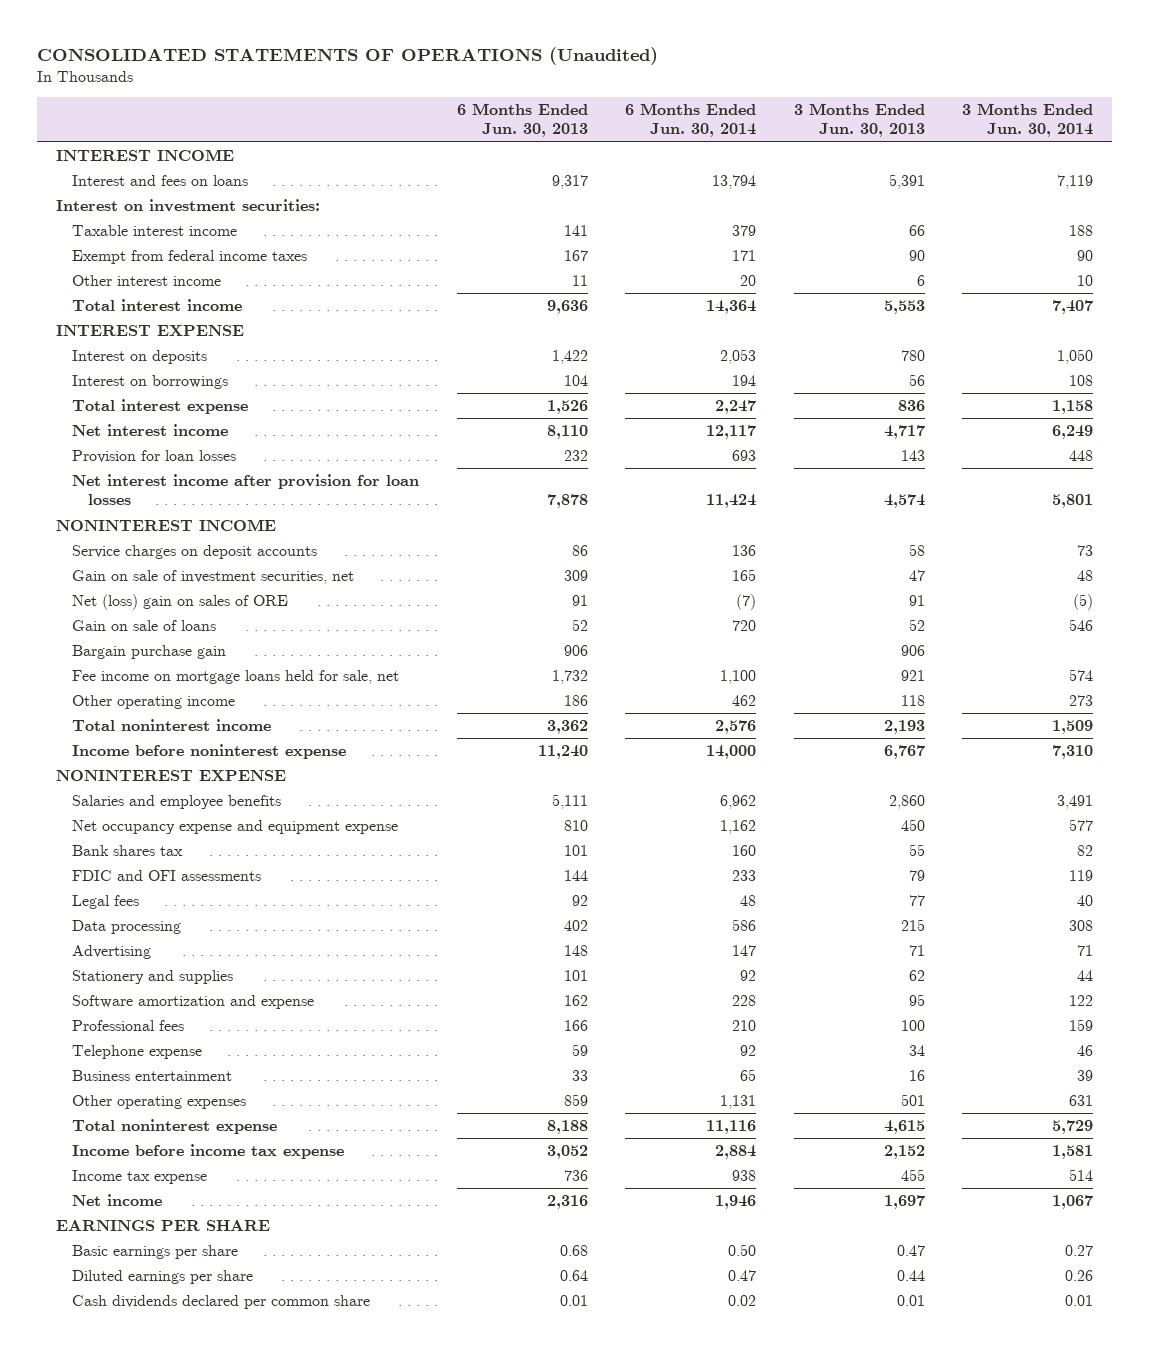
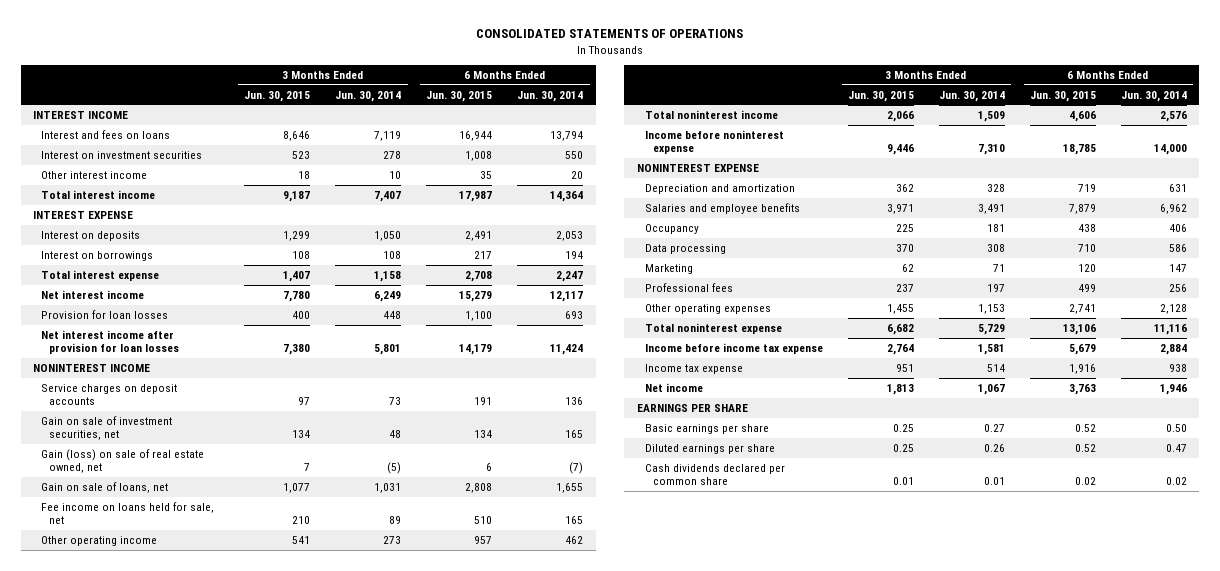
- CONSOLIDATED STATEMENTS OF OPERATIONS (Unaudited)
+ CONSOLIDATED STATEMENTS OF OPERATIONS
- | 6 Months Ended Jun. 30, 2013 | 6 Months Ended Jun. 30, 2014 | 3 Months Ended Jun. 30, 2013 | 3 Months Ended Jun. 30, 2014
+ | 3 Months Ended Jun. 30, 2015 | 3 Months Ended Jun. 30, 2014 | 6 Months Ended Jun. 30, 2015 | 6 Months Ended Jun. 30, 2014
- Interest on investment securities:
- Taxable interest income | 141 | 379 | 66 | 188
- Exempt from federal income taxes | 167 | 171 | 90 | 90
+ Interest on investment securities | 523 | 278 | 1,008 | 550
- Net (loss) gain on sales of ORE | 91 | (7) | 91 | (5)
- Gain on sale of loans | 52 | 720 | 52 | 546
- Bargain purchase gain | 906 | | 906 |
- Fee income on mortgage loans held for sale, net | 1,732 | 1,100 | 921 | 574
+ Gain (loss) on sale of real estate owned, net | 7 | (5) | 6 | (7)
+ Gain on sale of loans, net | 1,077 | 1,031 | 2,808 | 1,655
+ Fee income on loans held for sale, net | 210 | 89 | 510 | 165
+ Depreciation and amortization | 362 | 328 | 719 | 631
- Net occupancy expense and equipment expense | 810 | 1,162 | 450 | 577
- Bank shares tax | 101 | 160 | 55 | 82
- FDIC and OFI assessments | 144 | 233 | 79 | 119
- Legal fees | 92 | 48 | 77 | 40
+ Occupancy | 225 | 181 | 438 | 406
- Advertising | 148 | 147 | 71 | 71
- Stationery and supplies | 101 | 92 | 62 | 44
- Software amortization and expense | 162 | 228 | 95 | 122
- Professional fees | 166 | 210 | 100 | 159
- Telephone expense | 59 | 92 | 34 | 46
- Business entertainment | 33 | 65 | 16 | 39
- Other operating expenses | 859 | 1,131 | 501 | 631
+ Marketing | 62 | 71 | 120 | 147
+ Professional fees | 237 | 197 | 499 | 256
+ Other operating expenses | 1,455 | 1,153 | 2,741 | 2,128

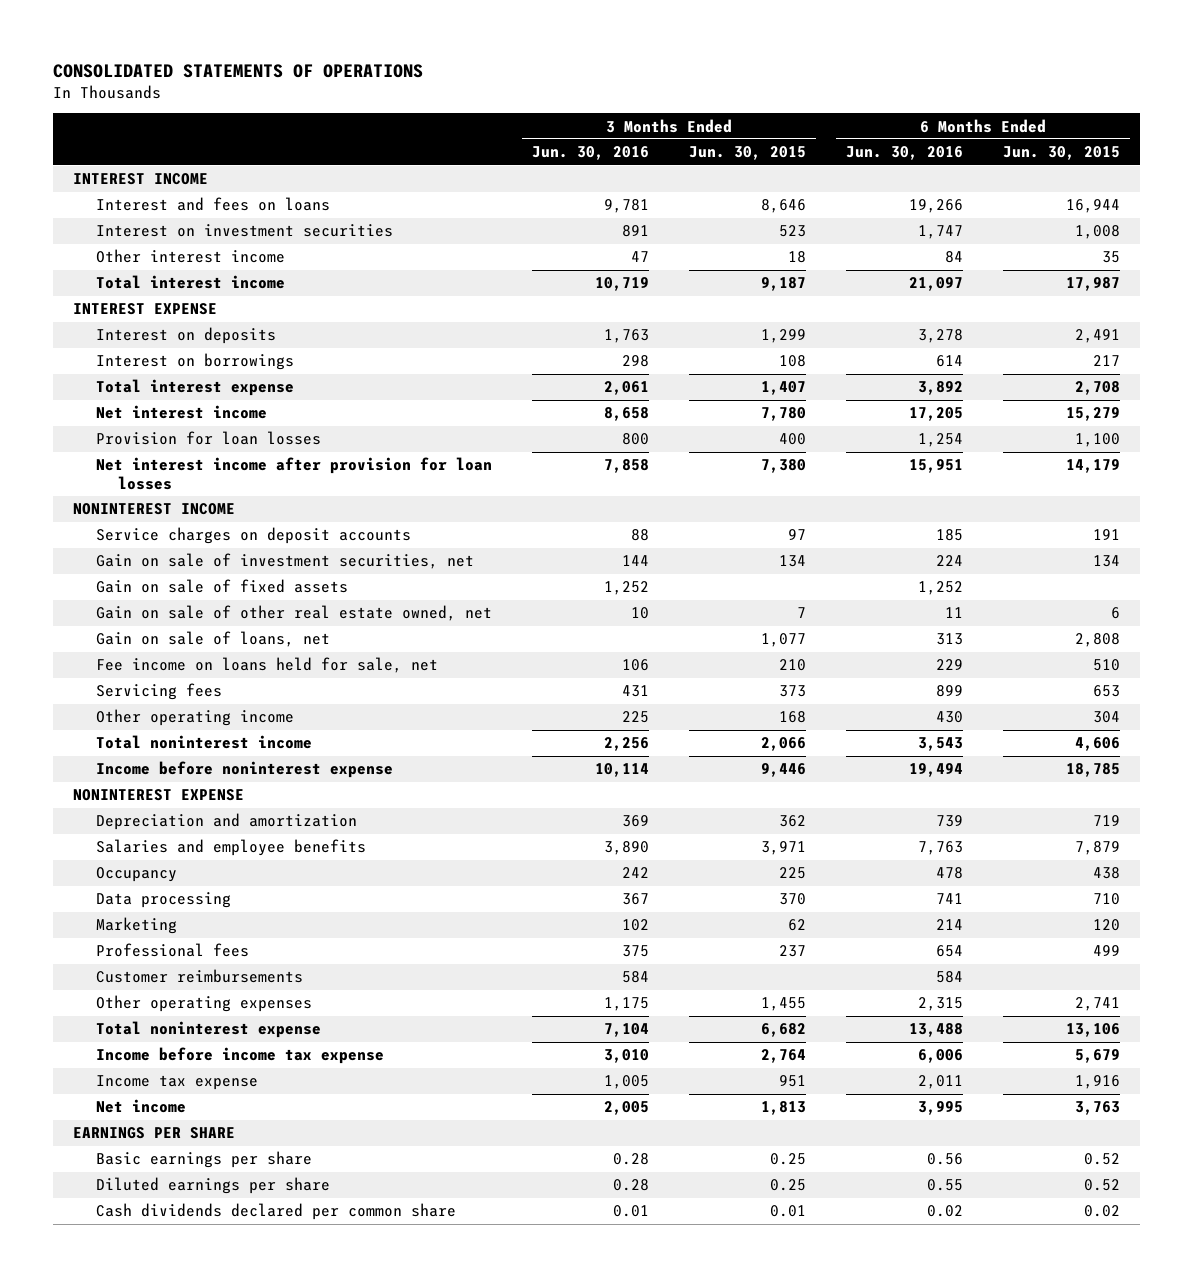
- | 3 Months Ended Jun. 30, 2015 | 3 Months Ended Jun. 30, 2014 | 6 Months Ended Jun. 30, 2015 | 6 Months Ended Jun. 30, 2014
+ | 3 Months Ended Jun. 30, 2016 | 3 Months Ended Jun. 30, 2015 | 6 Months Ended Jun. 30, 2016 | 6 Months Ended Jun. 30, 2015
- Gain (loss) on sale of real estate owned, net | 7 | (5) | 6 | (7)
+ Gain on sale of fixed assets | 1,252 | | 1,252 |
+ Gain on sale of other real estate owned, net | 10 | 7 | 11 | 6
- Other operating income | 541 | 273 | 957 | 462
+ Servicing fees | 431 | 373 | 899 | 653
+ Other operating income | 225 | 168 | 430 | 304
+ Customer reimbursements | 584 | | 584 |

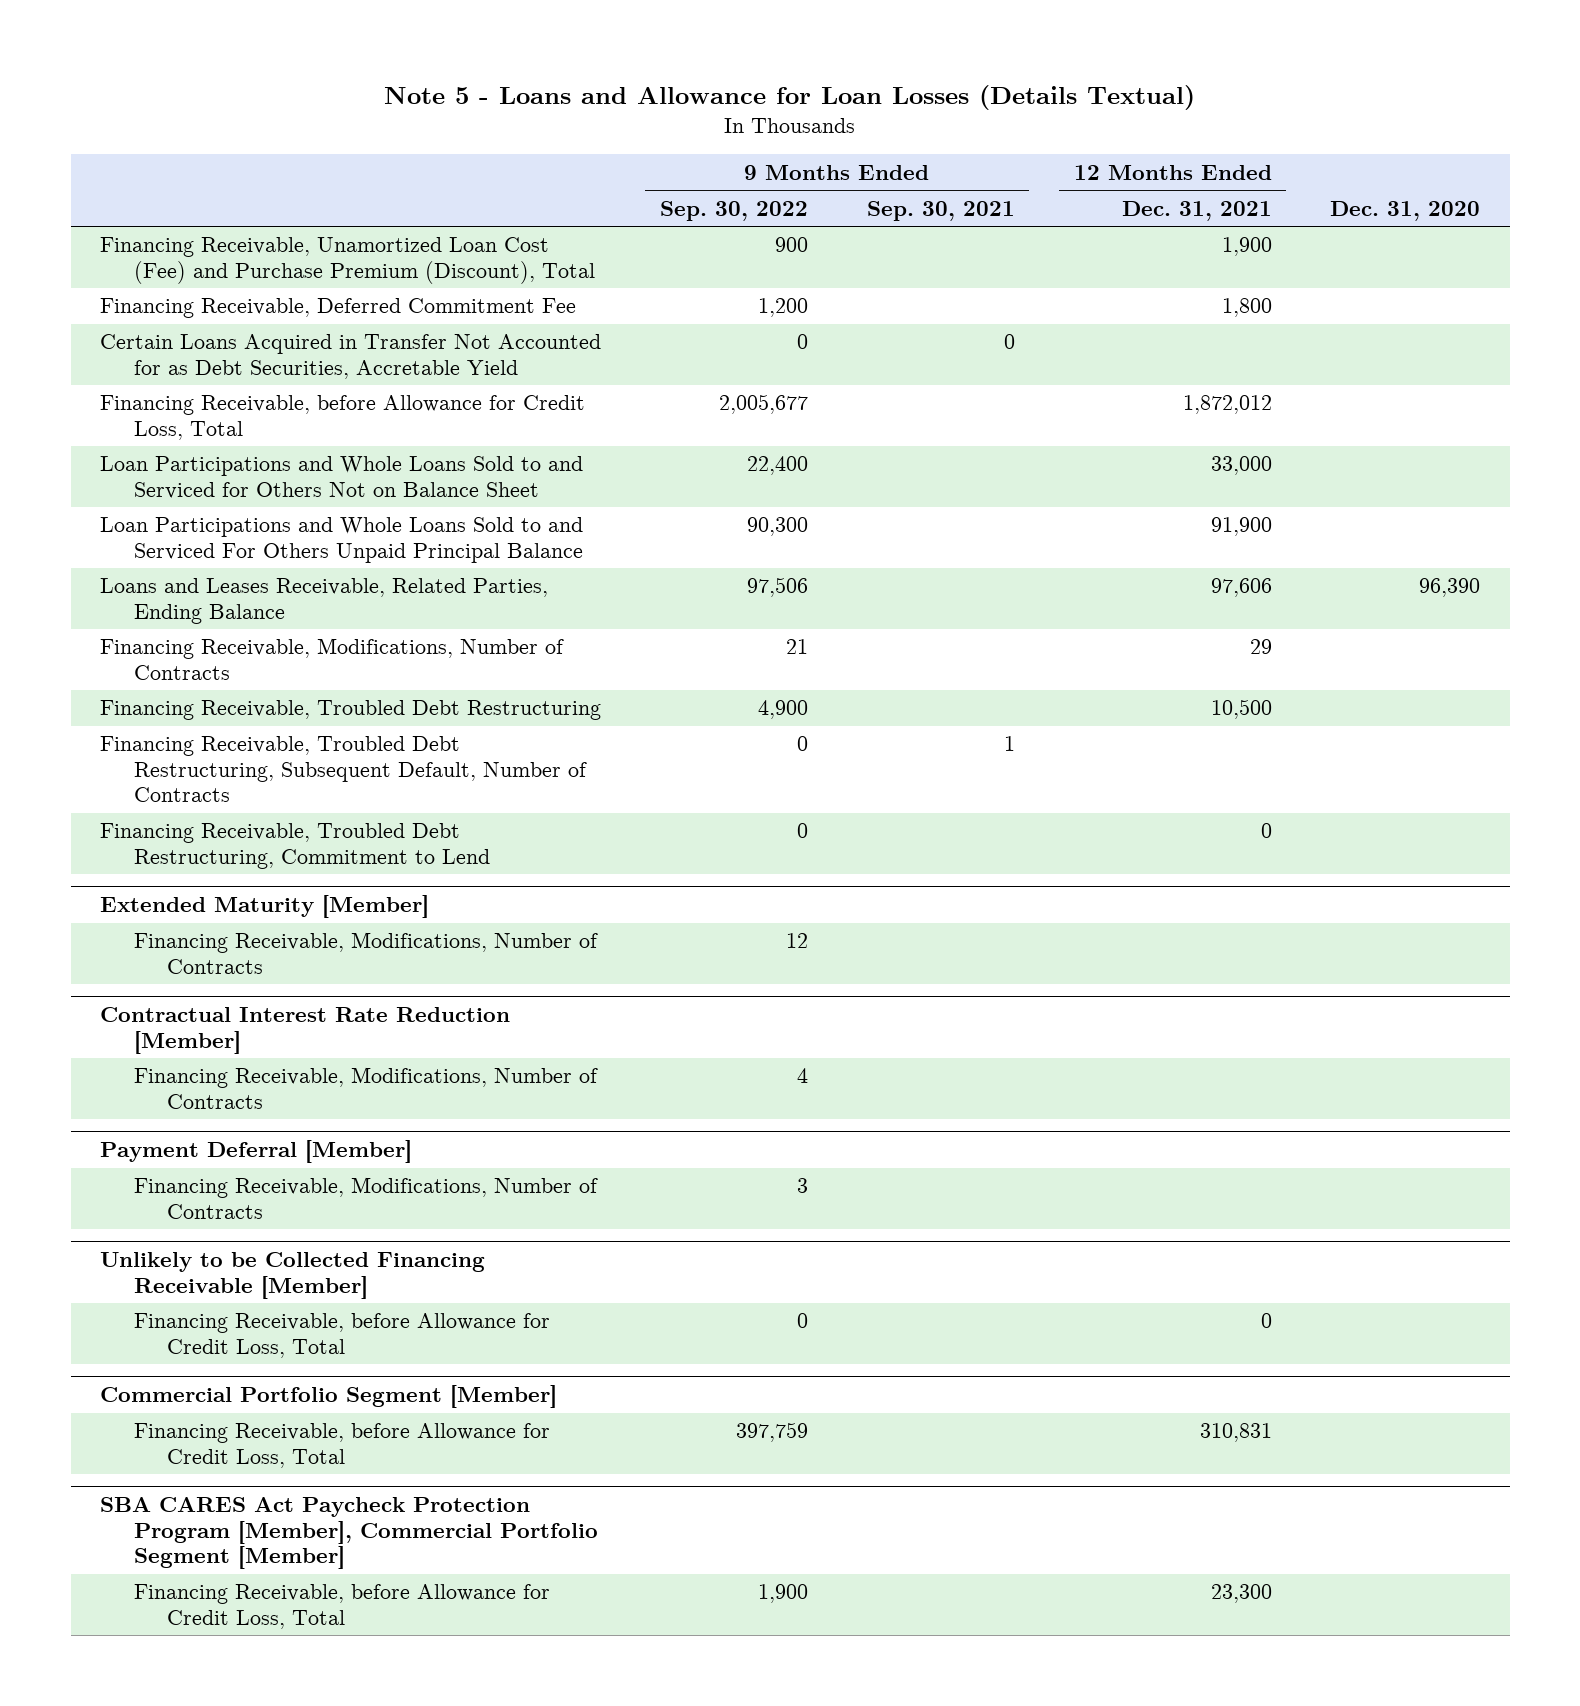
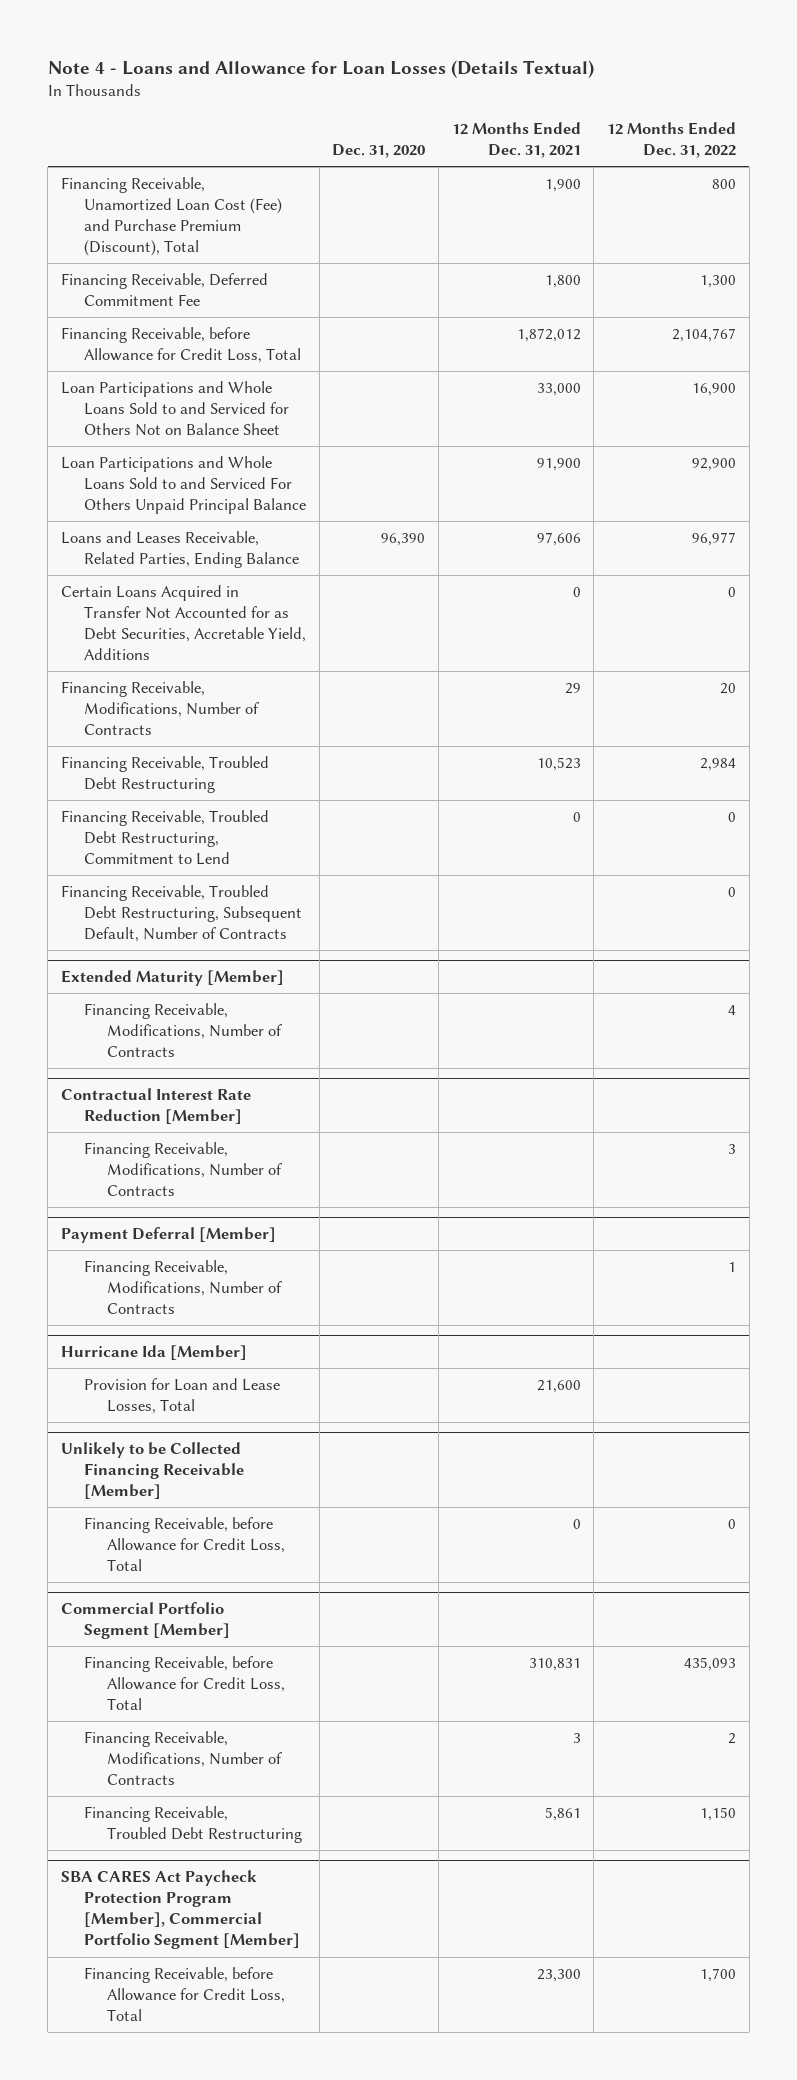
- Note 5 - Loans and Allowance for Loan Losses (Details Textual)
+ Note 4 - Loans and Allowance for Loan Losses (Details Textual)
- | 9 Months Ended Sep. 30, 2022 | 9 Months Ended Sep. 30, 2021 | 12 Months Ended Dec. 31, 2021 | Dec. 31, 2020
+ | Dec. 31, 2020 | 12 Months Ended Dec. 31, 2021 | 12 Months Ended Dec. 31, 2022
- Certain Loans Acquired in Transfer Not Accounted for as Debt Securities, Accretable Yield | 0 | 0 | |
+ Certain Loans Acquired in Transfer Not Accounted for as Debt Securities, Accretable Yield, Additions | | 0 | 0
- Financing Receivable, Troubled Debt Restructuring | 4,900 | | 10,500 |
+ Financing Receivable, Troubled Debt Restructuring | | 10,523 | 2,984
moved down: Financing Receivable, Troubled Debt Restructuring, Subsequent Default, Number of Contracts | | | 0
+ Hurricane Ida [Member]
+ Provision for Loan and Lease Losses, Total | | 21,600 |
@ Commercial Portfolio Segment [Member]
+ Financing Receivable, Modifications, Number of Contracts | | 3 | 2
+ Financing Receivable, Troubled Debt Restructuring | | 5,861 | 1,150

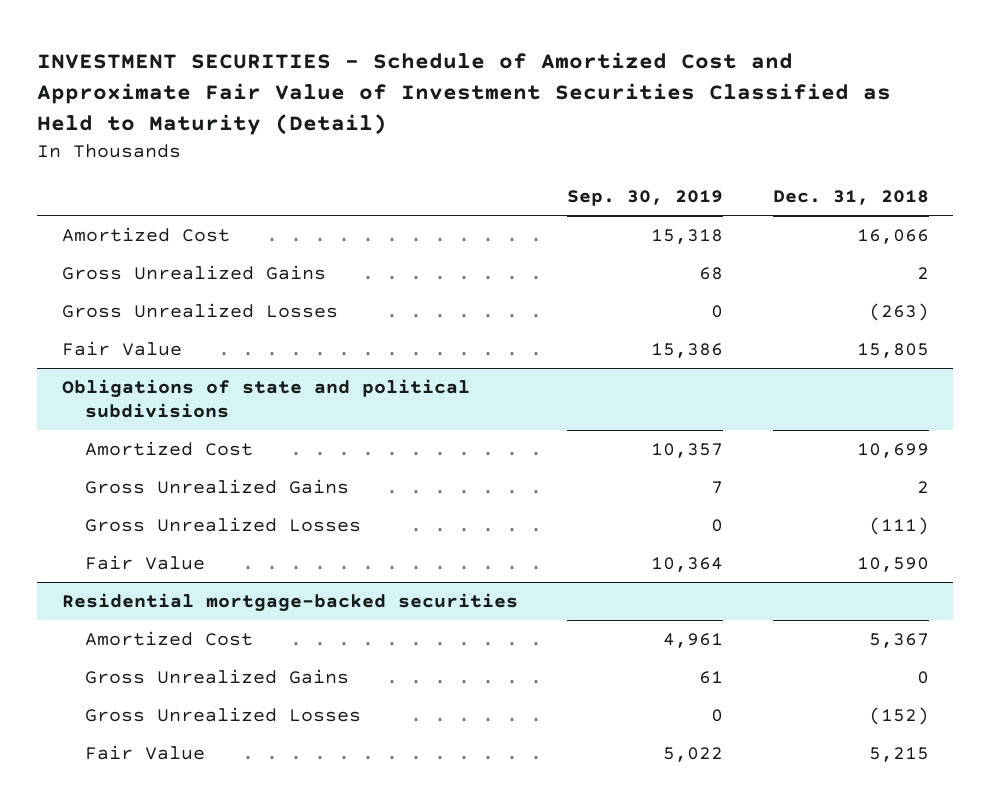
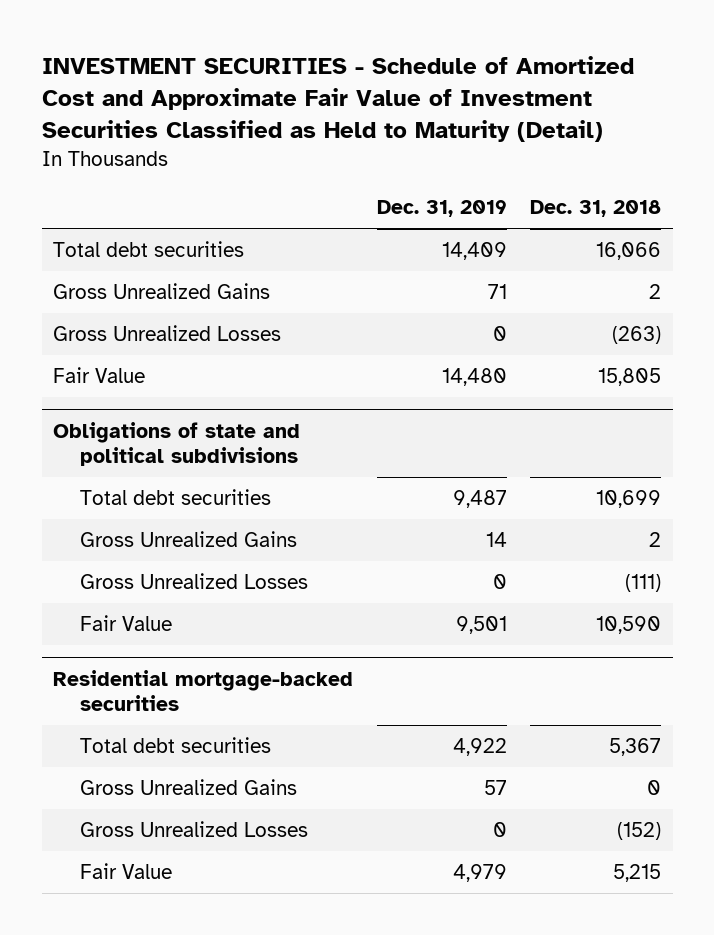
- | Sep. 30, 2019 | Dec. 31, 2018
+ | Dec. 31, 2019 | Dec. 31, 2018
- Amortized Cost | 15,318 | 16,066
+ Total debt securities | 14,409 | 16,066
@ Obligations of state and political subdivisions
- Amortized Cost | 10,357 | 10,699
+ Total debt securities | 9,487 | 10,699
@ Residential mortgage-backed securities
- Amortized Cost | 4,961 | 5,367
+ Total debt securities | 4,922 | 5,367

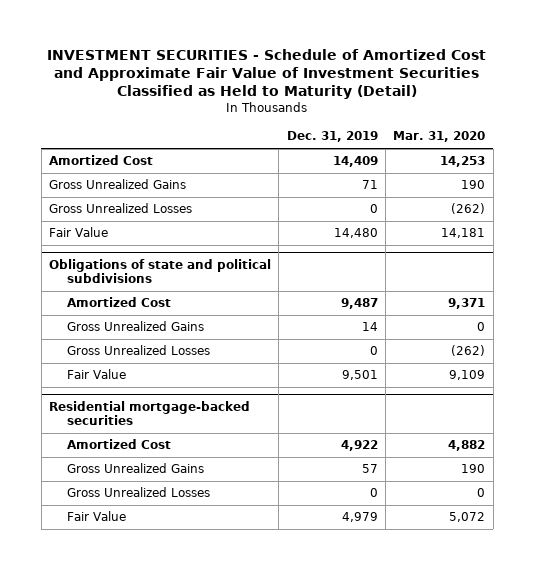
- | Dec. 31, 2019 | Dec. 31, 2018
+ | Dec. 31, 2019 | Mar. 31, 2020
- Total debt securities | 14,409 | 16,066
+ Amortized Cost | 14,409 | 14,253
@ Obligations of state and political subdivisions
- Total debt securities | 9,487 | 10,699
+ Amortized Cost | 9,487 | 9,371
@ Residential mortgage-backed securities
- Total debt securities | 4,922 | 5,367
+ Amortized Cost | 4,922 | 4,882

